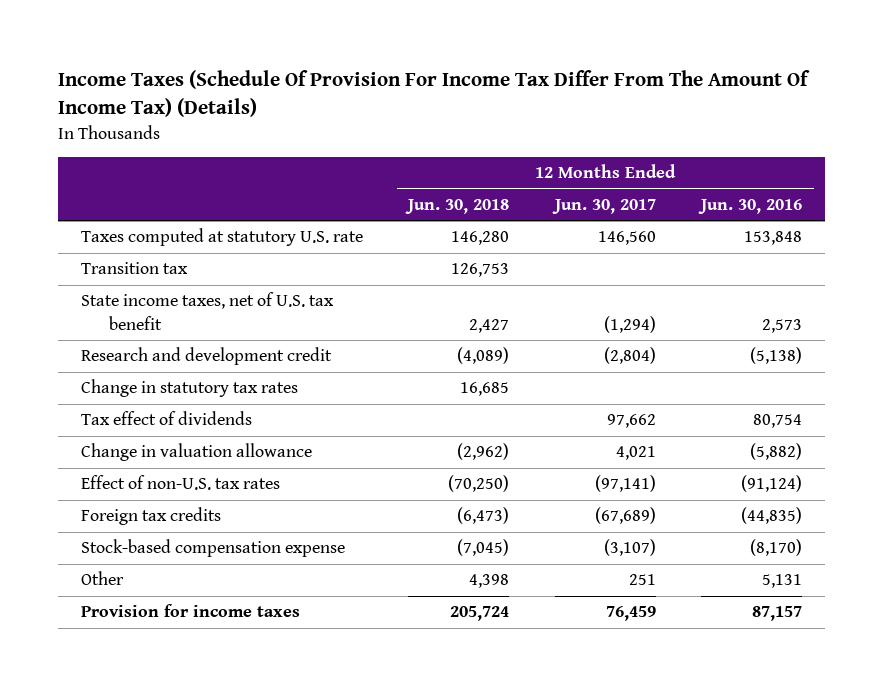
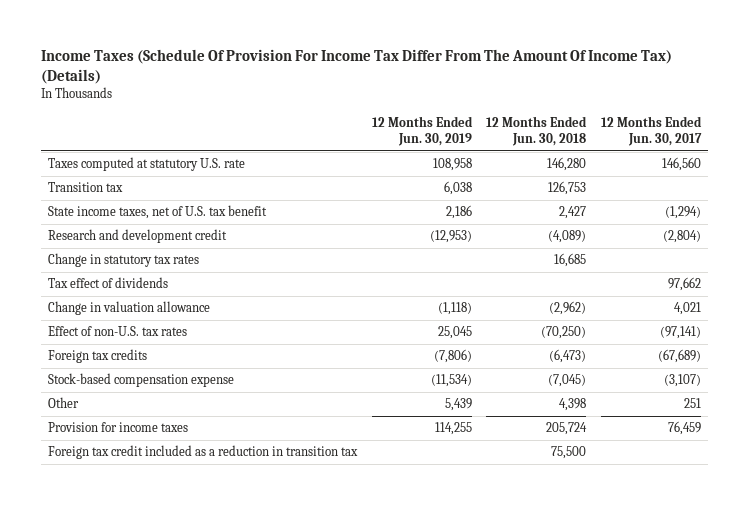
- | 12 Months Ended Jun. 30, 2018 | 12 Months Ended Jun. 30, 2017 | 12 Months Ended Jun. 30, 2016
+ | 12 Months Ended Jun. 30, 2019 | 12 Months Ended Jun. 30, 2018 | 12 Months Ended Jun. 30, 2017
+ Foreign tax credit included as a reduction in transition tax | | 75,500 |

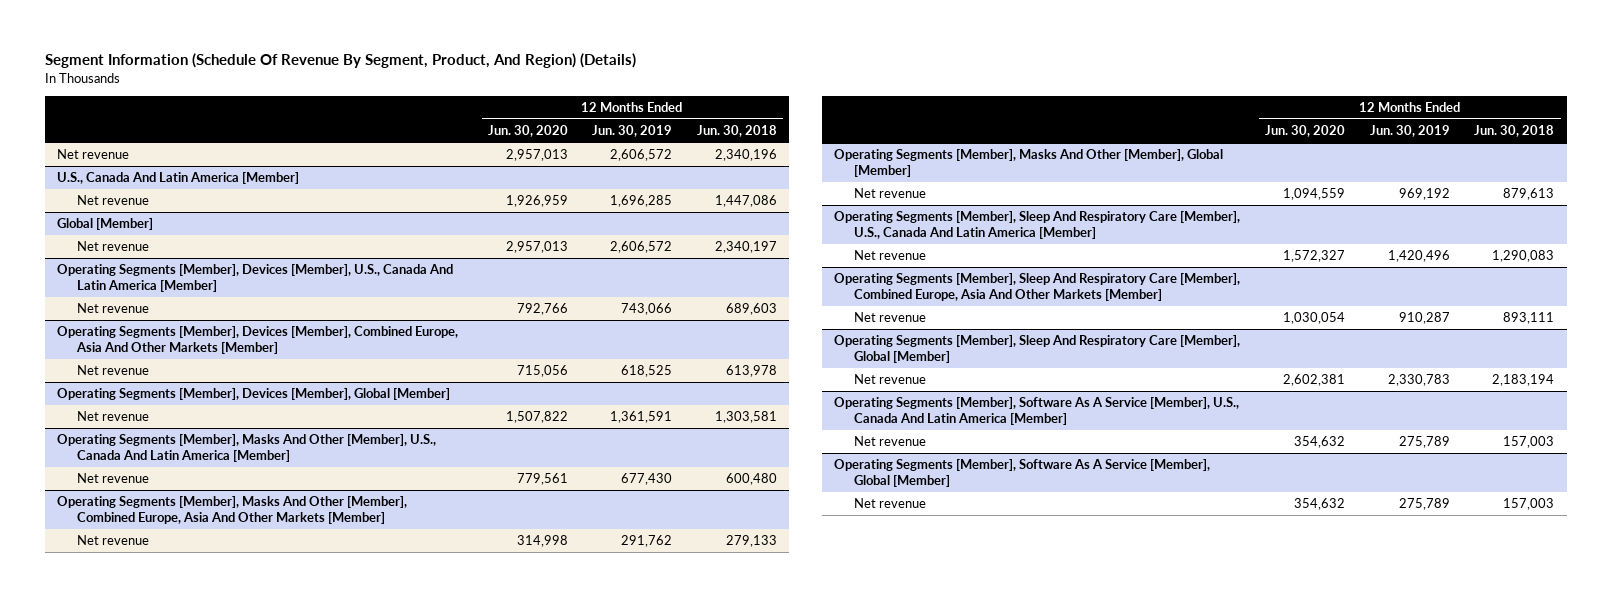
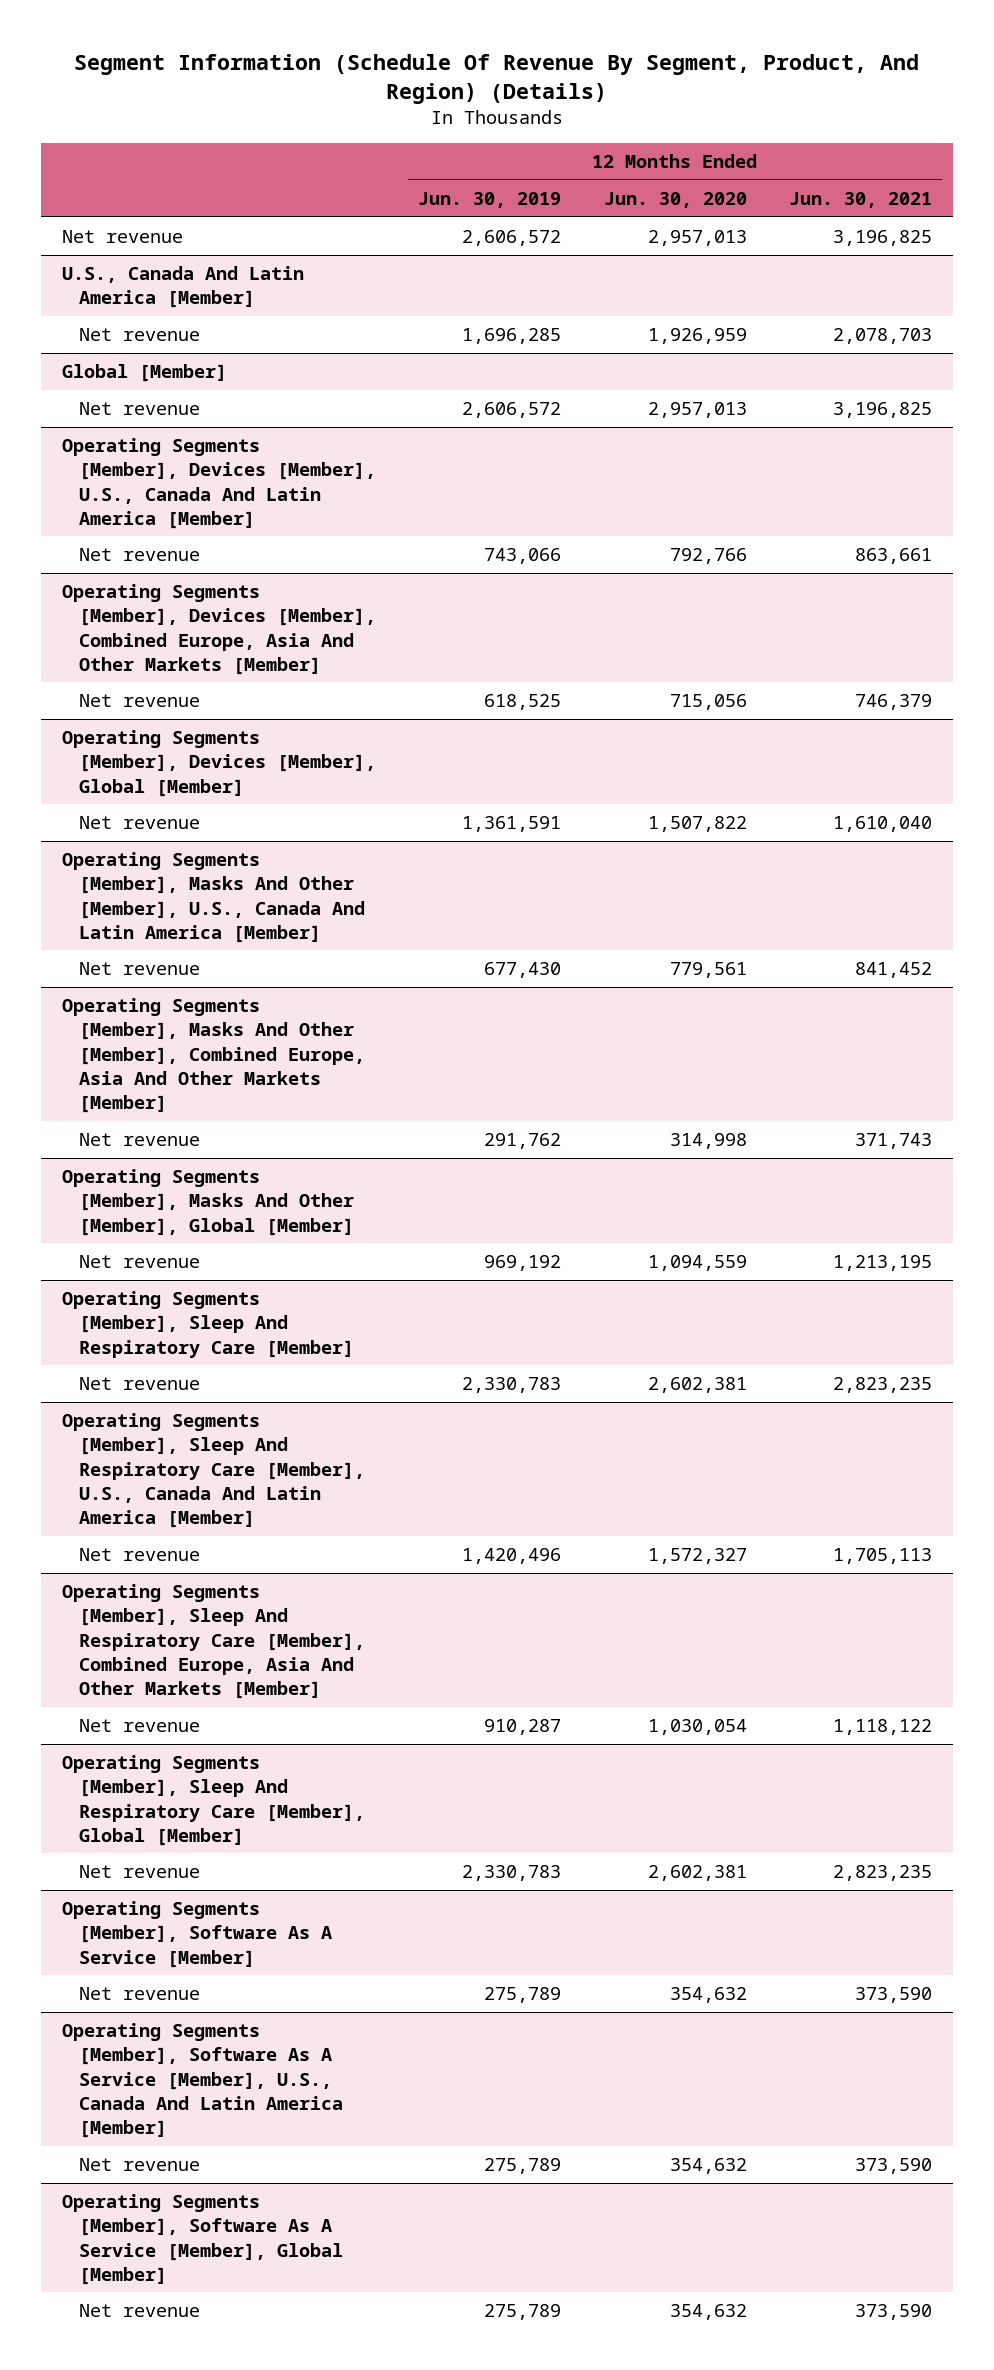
- | 12 Months Ended Jun. 30, 2020 | 12 Months Ended Jun. 30, 2019 | 12 Months Ended Jun. 30, 2018
+ | 12 Months Ended Jun. 30, 2019 | 12 Months Ended Jun. 30, 2020 | 12 Months Ended Jun. 30, 2021
+ Operating Segments [Member], Sleep And Respiratory Care [Member]
+ Net revenue | 2,330,783 | 2,602,381 | 2,823,235
+ Operating Segments [Member], Software As A Service [Member]
+ Net revenue | 275,789 | 354,632 | 373,590

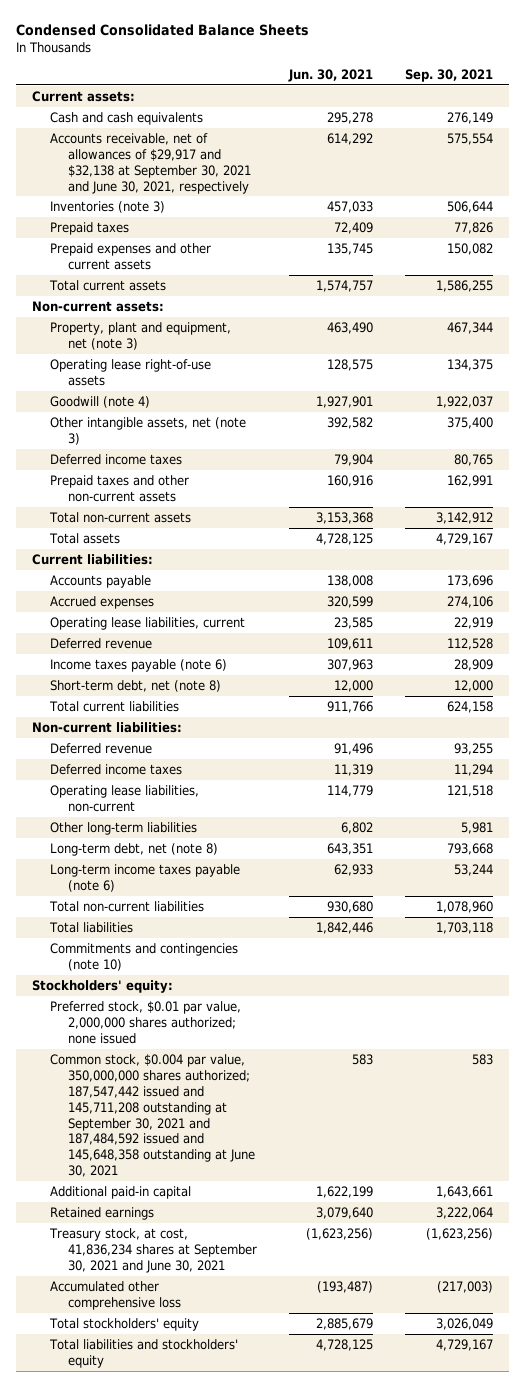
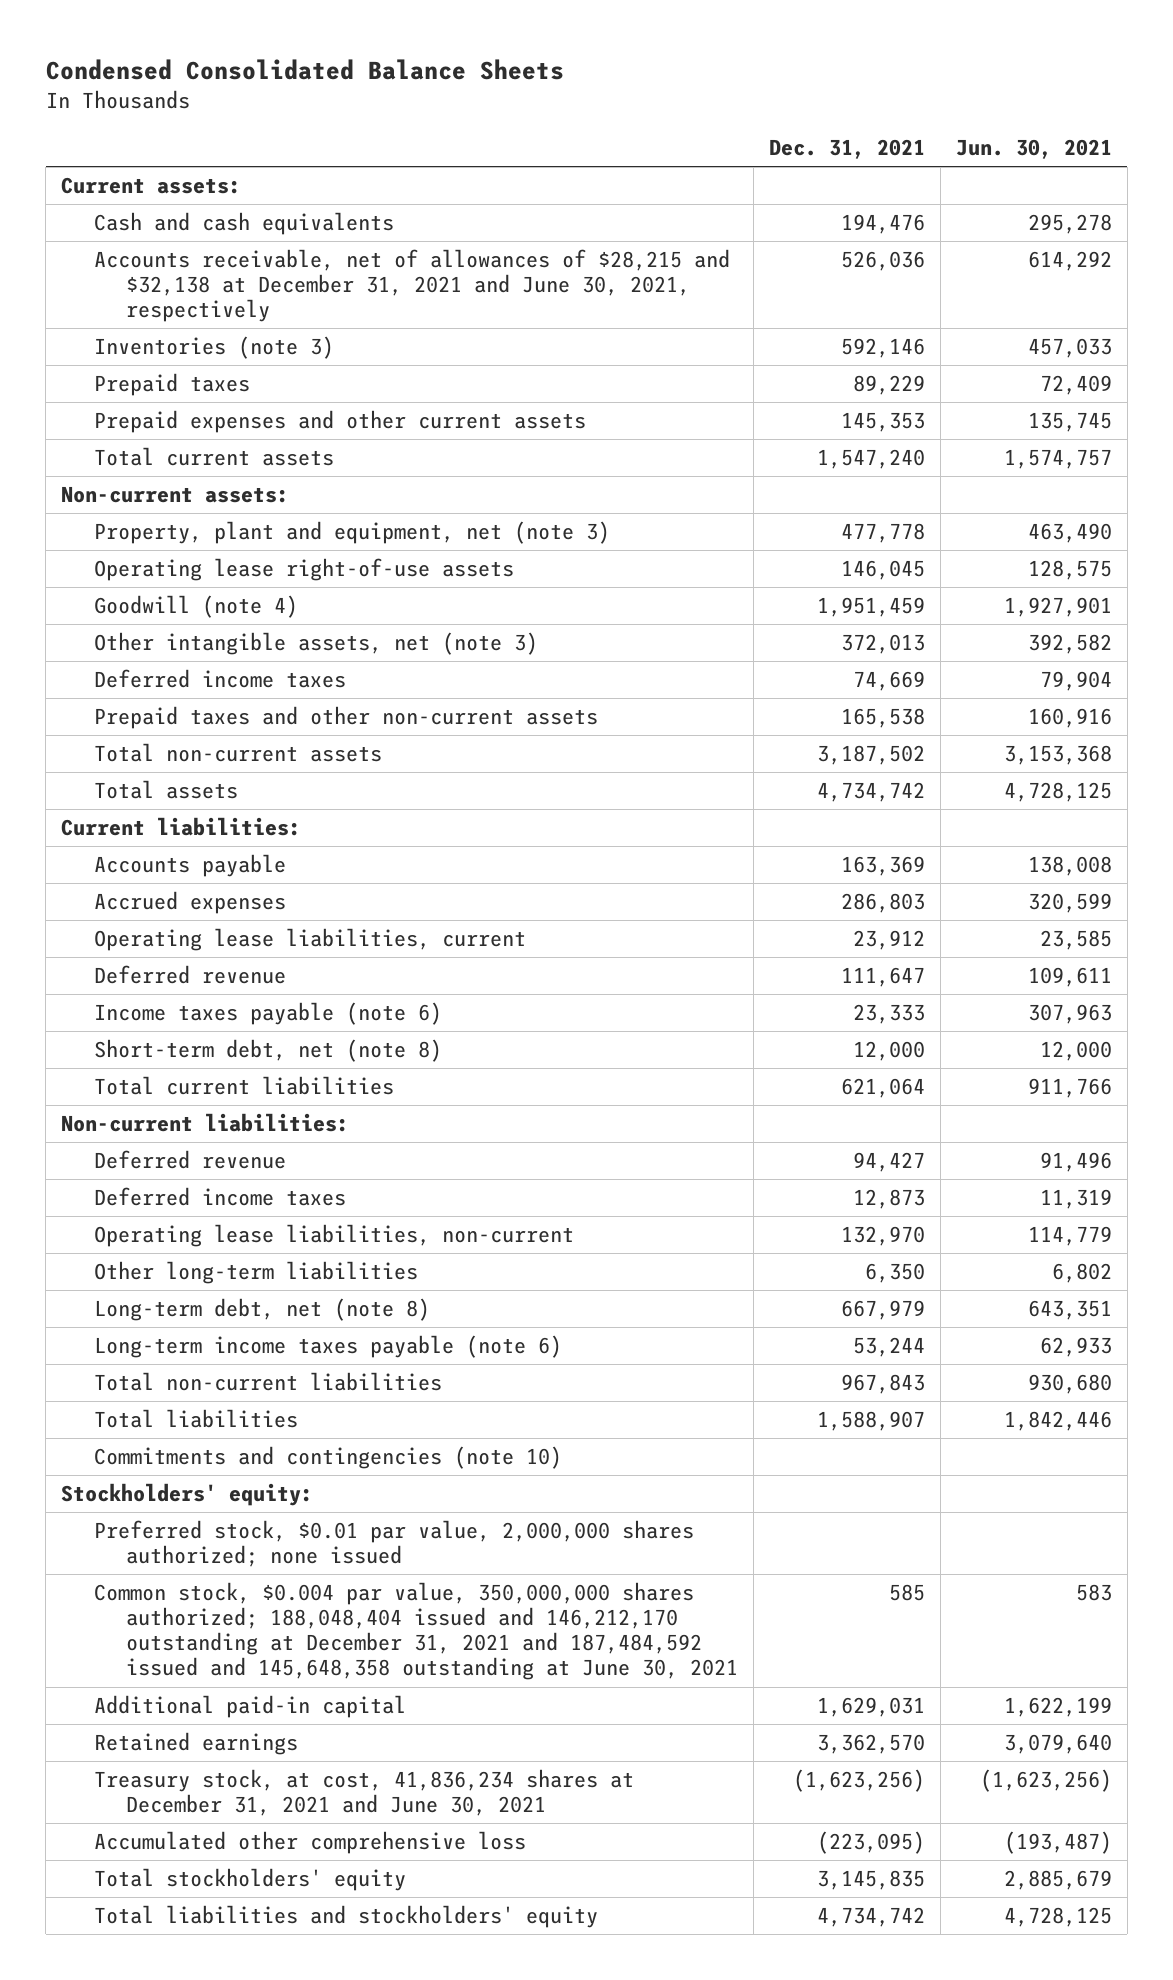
- | Jun. 30, 2021 | Sep. 30, 2021
+ | Dec. 31, 2021 | Jun. 30, 2021
- Accounts receivable, net of allowances of $29,917 and $32,138 at September 30, 2021 and June 30, 2021, respectively | 614,292 | 575,554
+ Accounts receivable, net of allowances of $28,215 and $32,138 at December 31, 2021 and June 30, 2021, respectively | 526,036 | 614,292
- Common stock, $0.004 par value, 350,000,000 shares authorized; 187,547,442 issued and 145,711,208 outstanding at September 30, 2021 and 187,484,592 issued and 145,648,358 outstanding at June 30, 2021 | 583 | 583
+ Common stock, $0.004 par value, 350,000,000 shares authorized; 188,048,404 issued and 146,212,170 outstanding at December 31, 2021 and 187,484,592 issued and 145,648,358 outstanding at June 30, 2021 | 585 | 583
- Treasury stock, at cost, 41,836,234 shares at September 30, 2021 and June 30, 2021 | (1,623,256) | (1,623,256)
+ Treasury stock, at cost, 41,836,234 shares at December 31, 2021 and June 30, 2021 | (1,623,256) | (1,623,256)

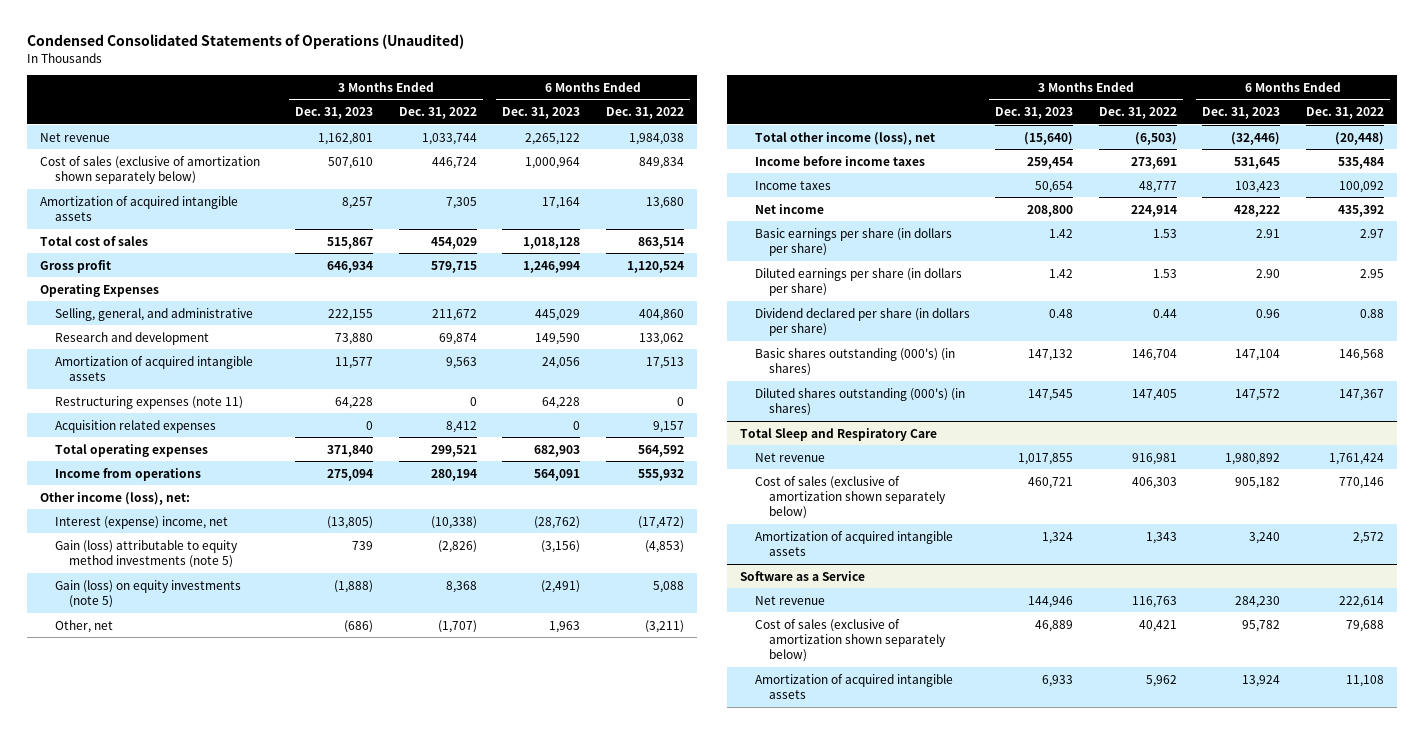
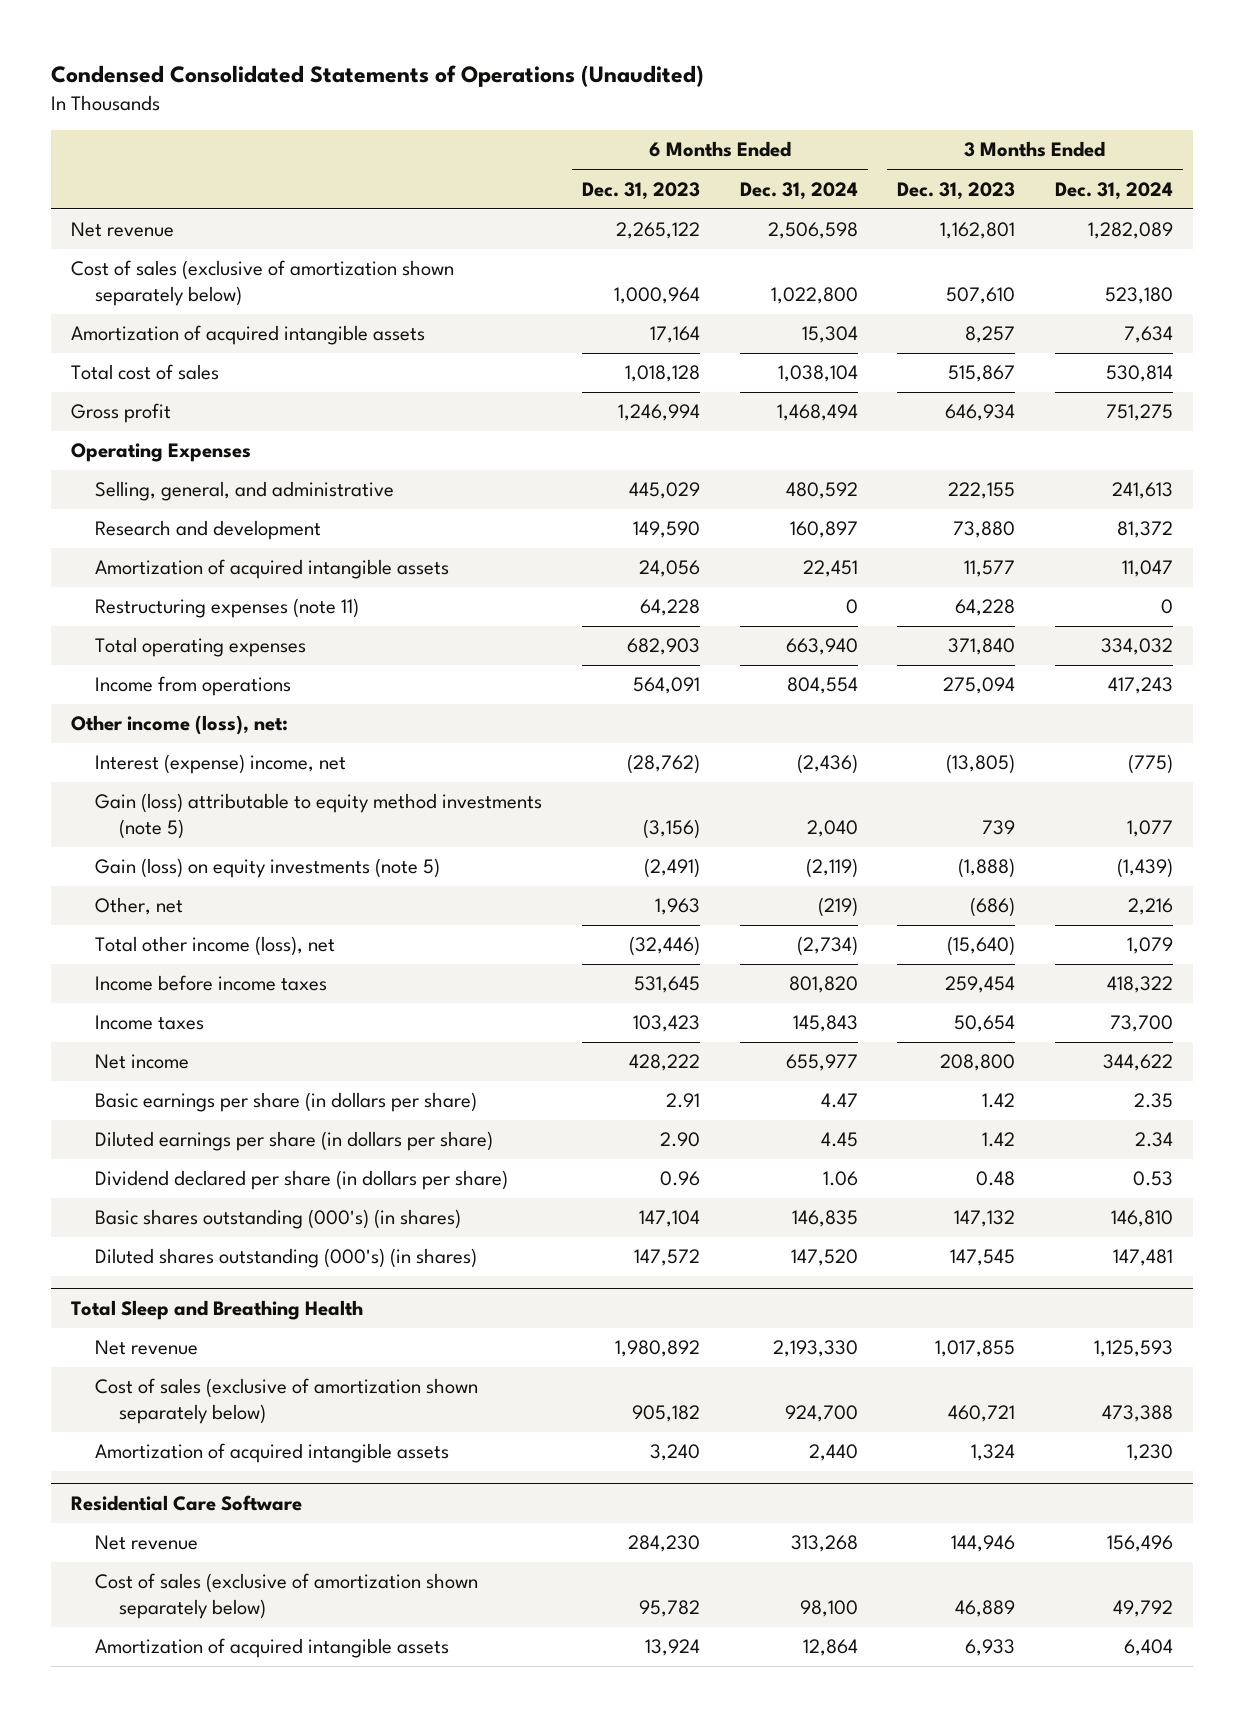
- | 3 Months Ended Dec. 31, 2023 | 3 Months Ended Dec. 31, 2022 | 6 Months Ended Dec. 31, 2023 | 6 Months Ended Dec. 31, 2022
+ | 6 Months Ended Dec. 31, 2023 | 6 Months Ended Dec. 31, 2024 | 3 Months Ended Dec. 31, 2023 | 3 Months Ended Dec. 31, 2024
- Acquisition related expenses | 0 | 8,412 | 0 | 9,157
- Total Sleep and Respiratory Care
+ Total Sleep and Breathing Health
- Software as a Service
+ Residential Care Software

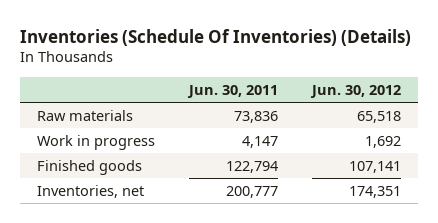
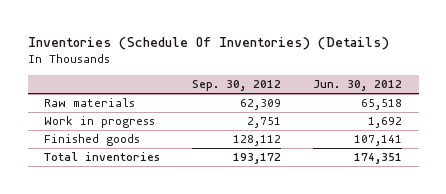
- | Jun. 30, 2011 | Jun. 30, 2012
+ | Sep. 30, 2012 | Jun. 30, 2012
- Inventories, net | 200,777 | 174,351
+ Total inventories | 193,172 | 174,351

